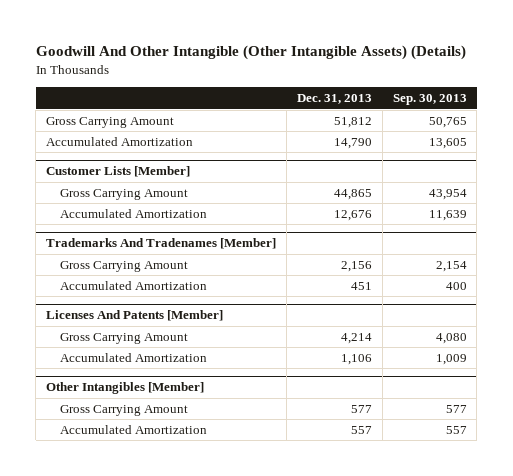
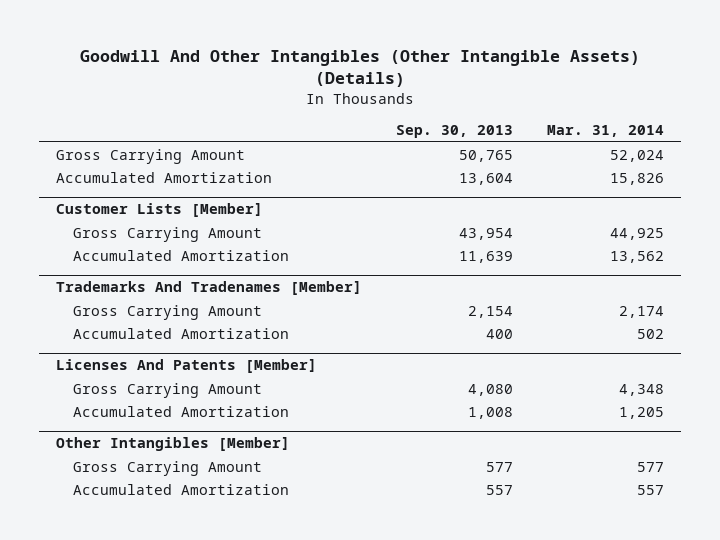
- Goodwill And Other Intangible (Other Intangible Assets) (Details)
+ Goodwill And Other Intangibles (Other Intangible Assets) (Details)
- | Dec. 31, 2013 | Sep. 30, 2013
+ | Sep. 30, 2013 | Mar. 31, 2014
- Accumulated Amortization | 14,790 | 13,605
+ Accumulated Amortization | 13,604 | 15,826
@ Licenses And Patents [Member]
- Accumulated Amortization | 1,106 | 1,009
+ Accumulated Amortization | 1,008 | 1,205

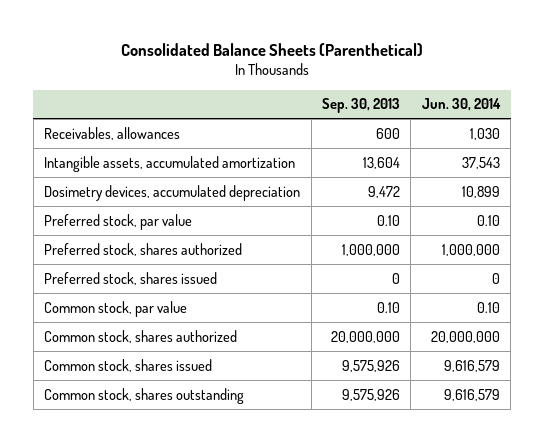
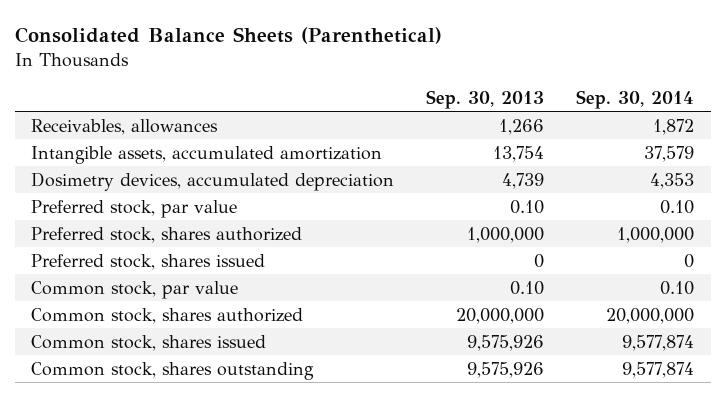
- | Sep. 30, 2013 | Jun. 30, 2014
+ | Sep. 30, 2013 | Sep. 30, 2014
- Receivables, allowances | 600 | 1,030
- Intangible assets, accumulated amortization | 13,604 | 37,543
- Dosimetry devices, accumulated depreciation | 9,472 | 10,899
+ Receivables, allowances | 1,266 | 1,872
+ Intangible assets, accumulated amortization | 13,754 | 37,579
+ Dosimetry devices, accumulated depreciation | 4,739 | 4,353

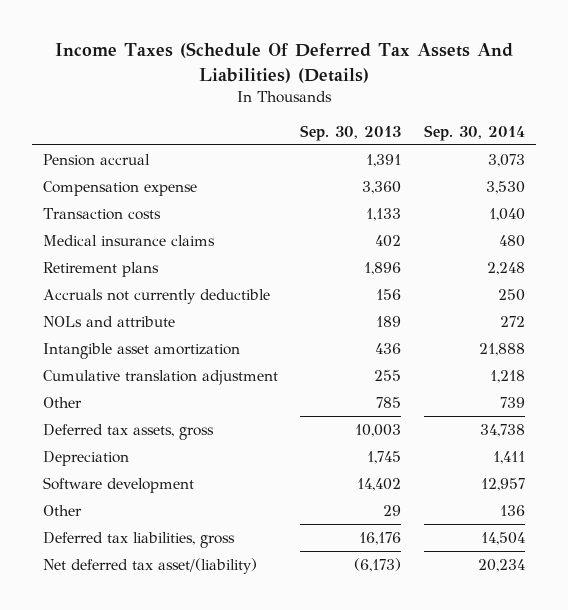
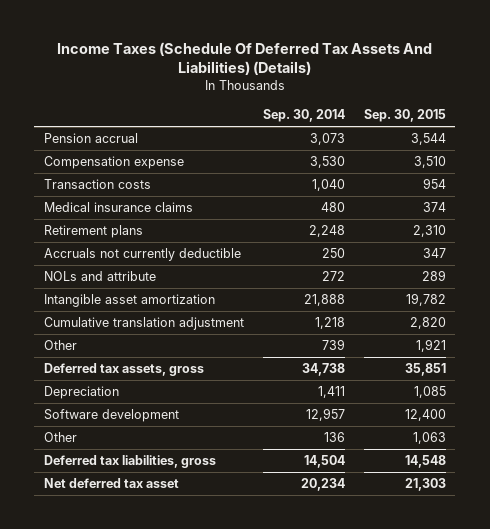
- | Sep. 30, 2013 | Sep. 30, 2014
+ | Sep. 30, 2014 | Sep. 30, 2015
- Net deferred tax asset/(liability) | (6,173) | 20,234
+ Net deferred tax asset | 20,234 | 21,303

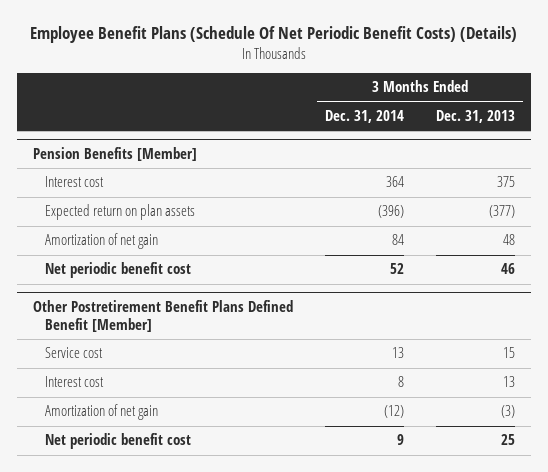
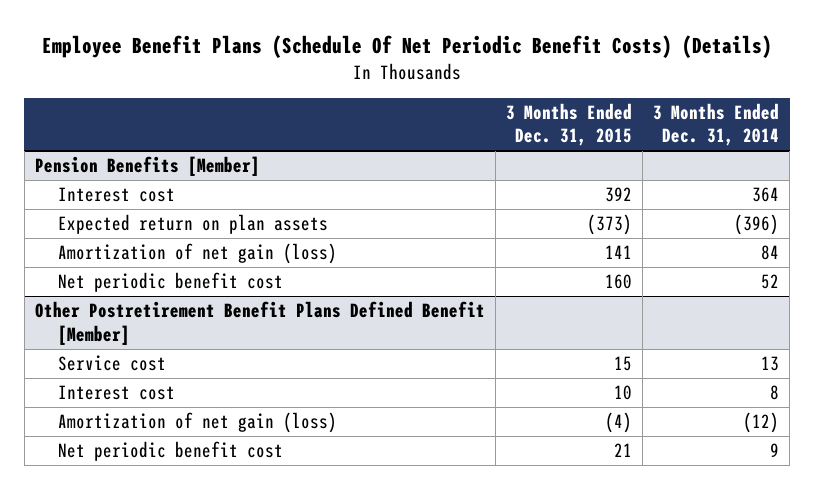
- | 3 Months Ended Dec. 31, 2014 | 3 Months Ended Dec. 31, 2013
+ | 3 Months Ended Dec. 31, 2015 | 3 Months Ended Dec. 31, 2014
@ Pension Benefits [Member]
- Amortization of net gain | 84 | 48
+ Amortization of net gain (loss) | 141 | 84
@ Other Postretirement Benefit Plans Defined Benefit [Member]
- Amortization of net gain | (12) | (3)
+ Amortization of net gain (loss) | (4) | (12)

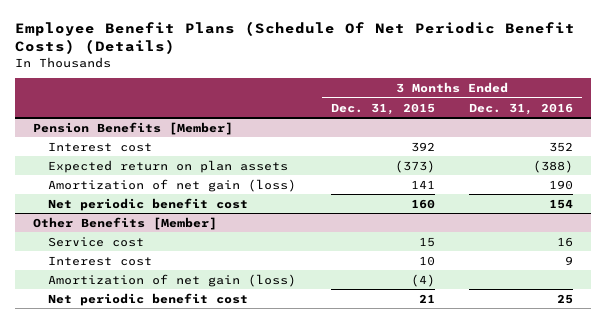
- | 3 Months Ended Dec. 31, 2015 | 3 Months Ended Dec. 31, 2014
+ | 3 Months Ended Dec. 31, 2015 | 3 Months Ended Dec. 31, 2016
- Other Postretirement Benefit Plans Defined Benefit [Member]
+ Other Benefits [Member]

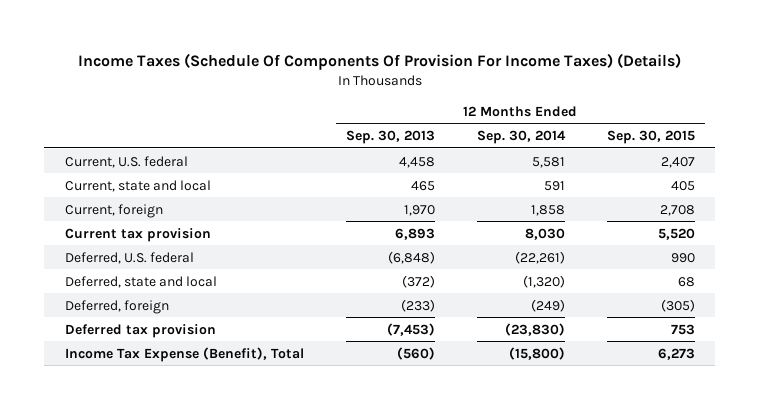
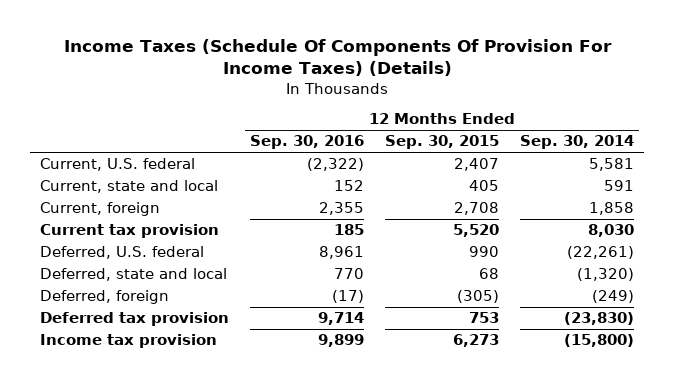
- | 12 Months Ended Sep. 30, 2013 | 12 Months Ended Sep. 30, 2014 | 12 Months Ended Sep. 30, 2015
+ | 12 Months Ended Sep. 30, 2016 | 12 Months Ended Sep. 30, 2015 | 12 Months Ended Sep. 30, 2014
- Income Tax Expense (Benefit), Total | (560) | (15,800) | 6,273
+ Income tax provision | 9,899 | 6,273 | (15,800)

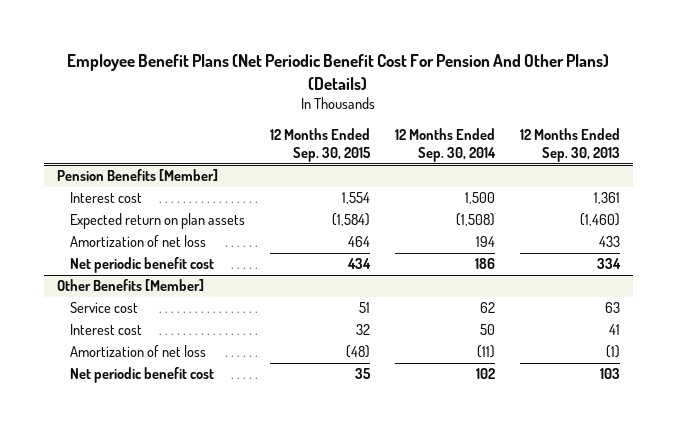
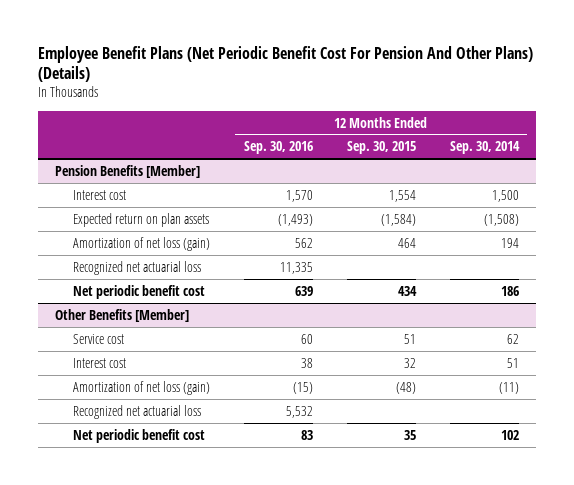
- | 12 Months Ended Sep. 30, 2015 | 12 Months Ended Sep. 30, 2014 | 12 Months Ended Sep. 30, 2013
+ | 12 Months Ended Sep. 30, 2016 | 12 Months Ended Sep. 30, 2015 | 12 Months Ended Sep. 30, 2014
@ Pension Benefits [Member]
- Amortization of net loss | 464 | 194 | 433
+ Amortization of net loss (gain) | 562 | 464 | 194
+ Recognized net actuarial loss | 11,335 | |
@ Other Benefits [Member]
- Interest cost | 32 | 50 | 41
- Amortization of net loss | (48) | (11) | (1)
+ Interest cost | 38 | 32 | 51
+ Amortization of net loss (gain) | (15) | (48) | (11)
+ Recognized net actuarial loss | 5,532 | |

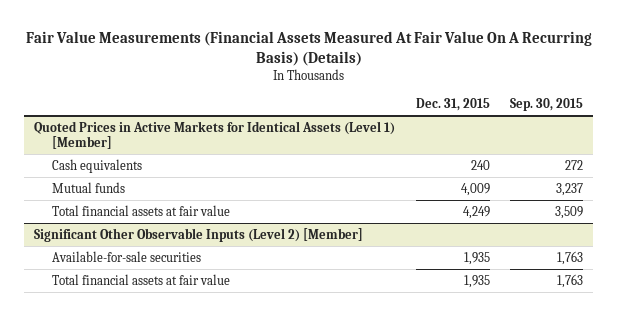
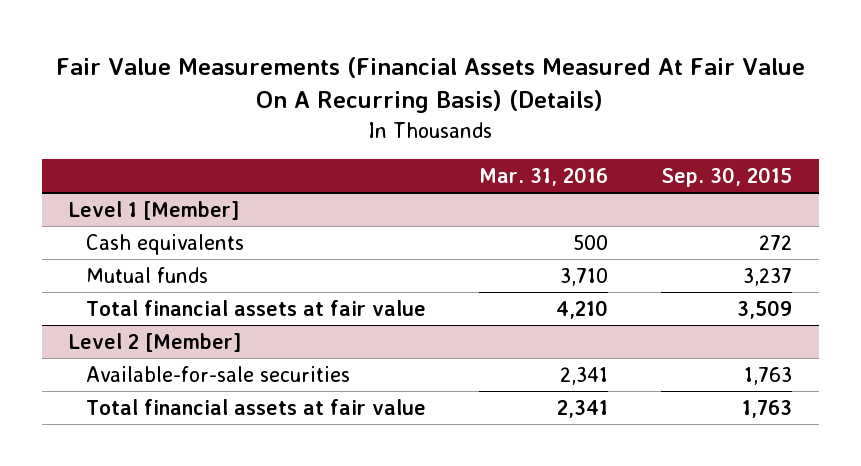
- | Dec. 31, 2015 | Sep. 30, 2015
+ | Mar. 31, 2016 | Sep. 30, 2015
- Quoted Prices in Active Markets for Identical Assets (Level 1) [Member]
+ Level 1 [Member]
- Significant Other Observable Inputs (Level 2) [Member]
+ Level 2 [Member]

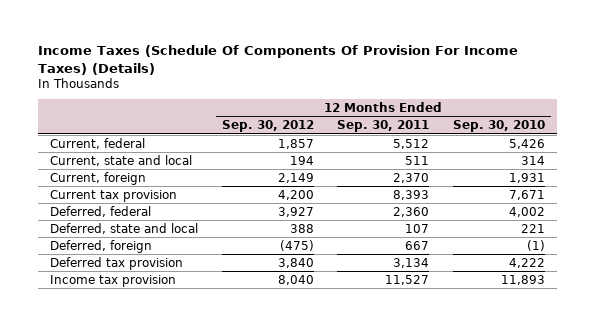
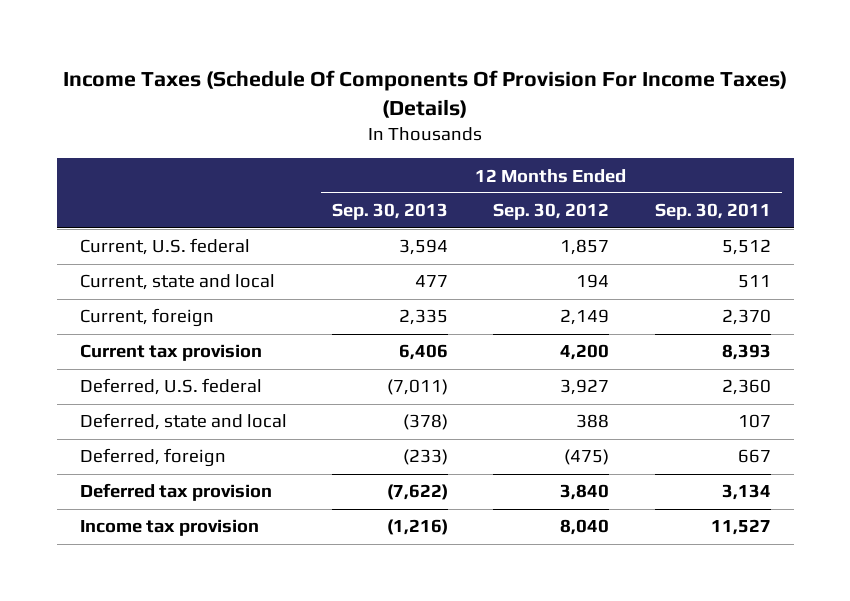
- | 12 Months Ended Sep. 30, 2012 | 12 Months Ended Sep. 30, 2011 | 12 Months Ended Sep. 30, 2010
+ | 12 Months Ended Sep. 30, 2013 | 12 Months Ended Sep. 30, 2012 | 12 Months Ended Sep. 30, 2011
- Current, federal | 1,857 | 5,512 | 5,426
+ Current, U.S. federal | 3,594 | 1,857 | 5,512
- Deferred, federal | 3,927 | 2,360 | 4,002
+ Deferred, U.S. federal | (7,011) | 3,927 | 2,360

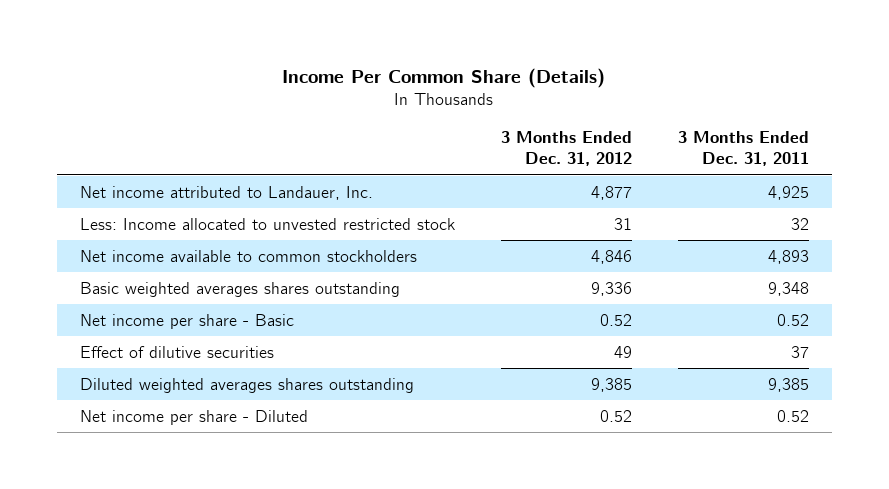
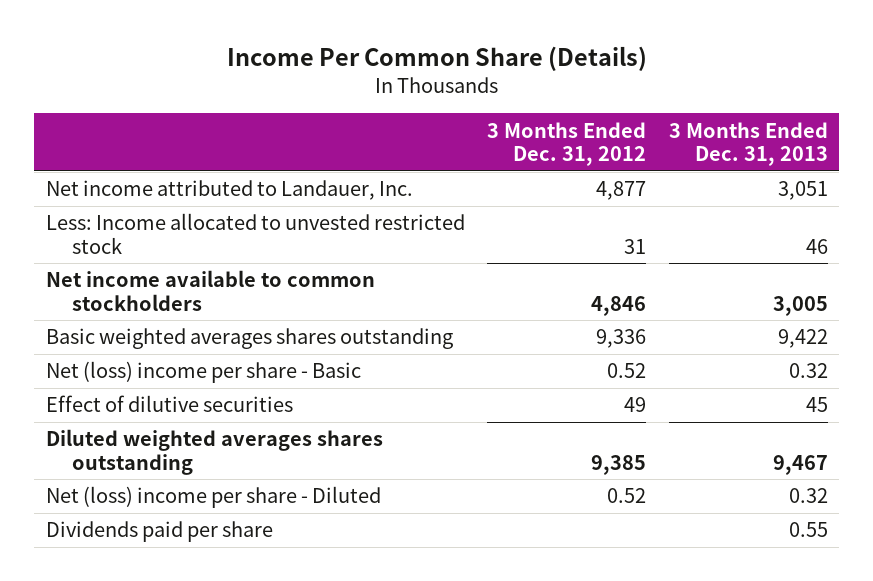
- | 3 Months Ended Dec. 31, 2012 | 3 Months Ended Dec. 31, 2011
+ | 3 Months Ended Dec. 31, 2012 | 3 Months Ended Dec. 31, 2013
- Net income per share - Basic | 0.52 | 0.52
+ Net (loss) income per share - Basic | 0.52 | 0.32
- Net income per share - Diluted | 0.52 | 0.52
+ Net (loss) income per share - Diluted | 0.52 | 0.32
+ Dividends paid per share | | 0.55

